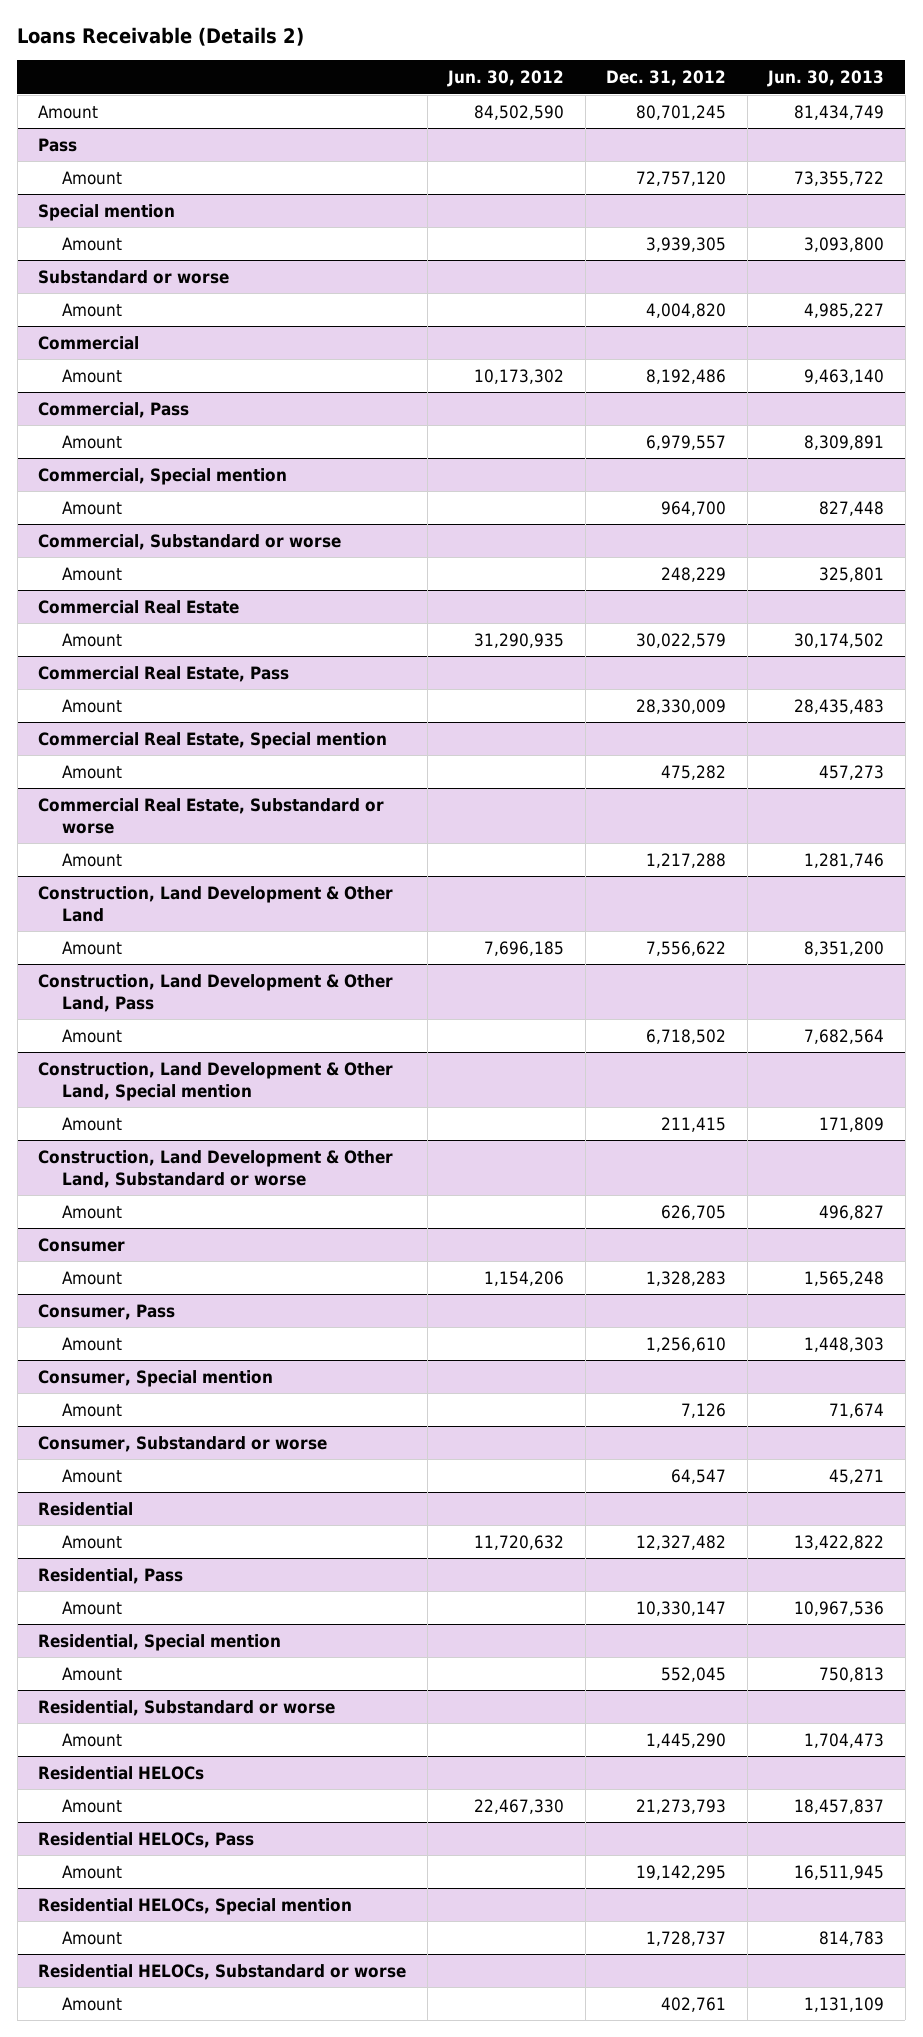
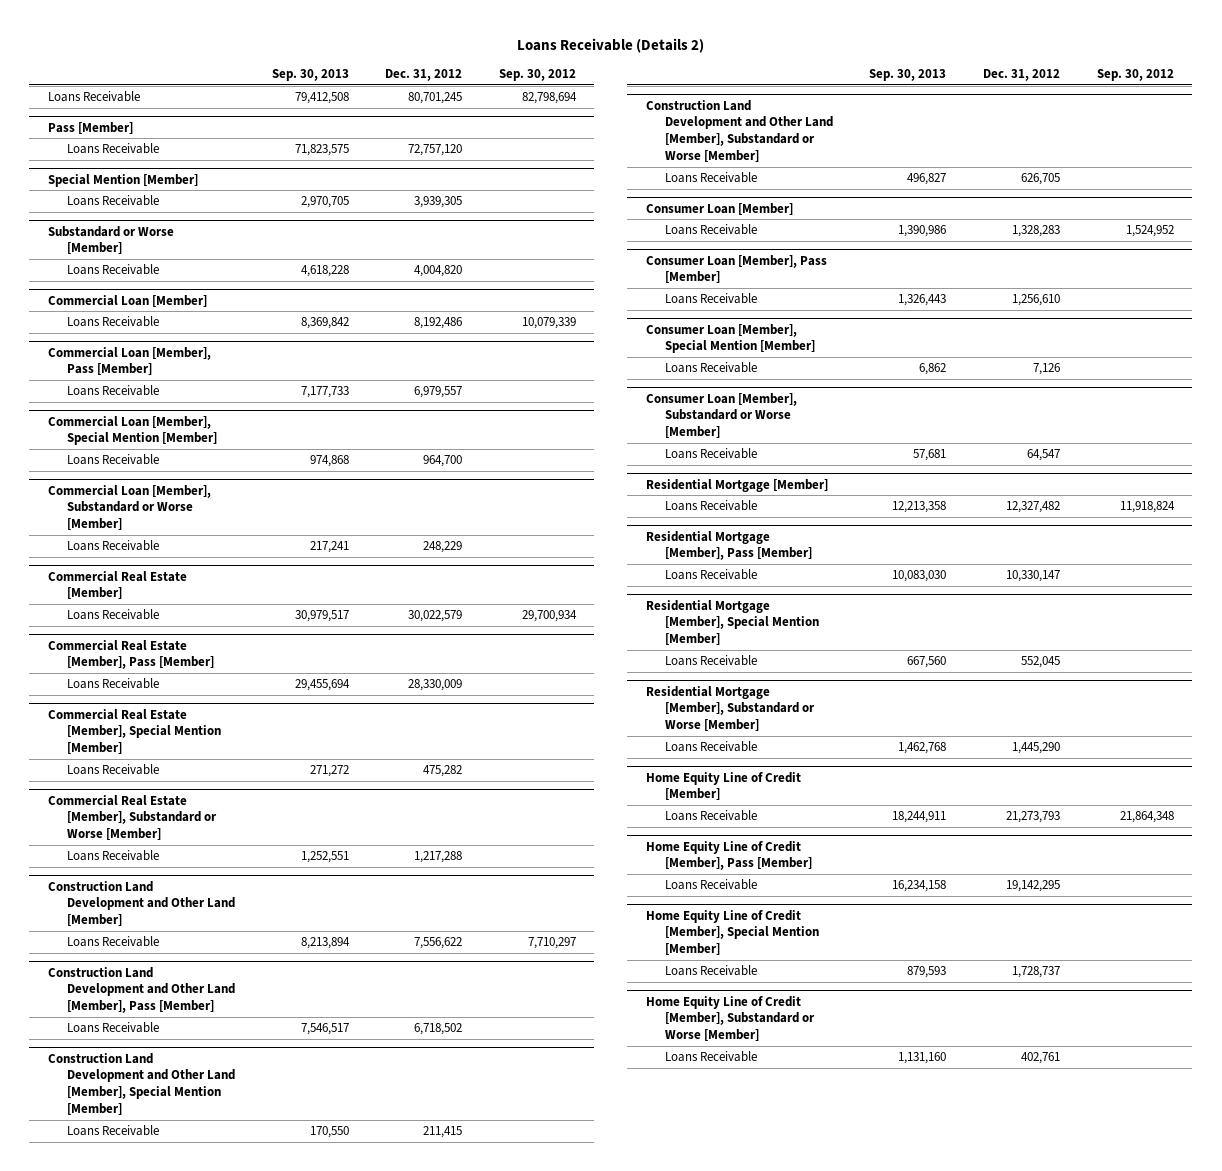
- | Jun. 30, 2012 | Dec. 31, 2012 | Jun. 30, 2013
+ | Sep. 30, 2013 | Dec. 31, 2012 | Sep. 30, 2012
- Amount | 84,502,590 | 80,701,245 | 81,434,749
- Pass
- Amount | | 72,757,120 | 73,355,722
- Special mention
- Amount | | 3,939,305 | 3,093,800
- Substandard or worse
- Amount | | 4,004,820 | 4,985,227
- Commercial
- Amount | 10,173,302 | 8,192,486 | 9,463,140
- Commercial, Pass
- Amount | | 6,979,557 | 8,309,891
- Commercial, Special mention
- Amount | | 964,700 | 827,448
- Commercial, Substandard or worse
- Amount | | 248,229 | 325,801
- Commercial Real Estate
- Amount | 31,290,935 | 30,022,579 | 30,174,502
- Commercial Real Estate, Pass
- Amount | | 28,330,009 | 28,435,483
- Commercial Real Estate, Special mention
- Amount | | 475,282 | 457,273
- Commercial Real Estate, Substandard or worse
- Amount | | 1,217,288 | 1,281,746
- Construction, Land Development & Other Land
- Amount | 7,696,185 | 7,556,622 | 8,351,200
- Construction, Land Development & Other Land, Pass
- Amount | | 6,718,502 | 7,682,564
- Construction, Land Development & Other Land, Special mention
- Amount | | 211,415 | 171,809
- Construction, Land Development & Other Land, Substandard or worse
- Amount | | 626,705 | 496,827
- Consumer
- Amount | 1,154,206 | 1,328,283 | 1,565,248
- Consumer, Pass
- Amount | | 1,256,610 | 1,448,303
- Consumer, Special mention
- Amount | | 7,126 | 71,674
- Consumer, Substandard or worse
- Amount | | 64,547 | 45,271
- Residential
- Amount | 11,720,632 | 12,327,482 | 13,422,822
- Residential, Pass
- Amount | | 10,330,147 | 10,967,536
- Residential, Special mention
- Amount | | 552,045 | 750,813
- Residential, Substandard or worse
- Amount | | 1,445,290 | 1,704,473
- Residential HELOCs
- Amount | 22,467,330 | 21,273,793 | 18,457,837
- Residential HELOCs, Pass
- Amount | | 19,142,295 | 16,511,945
- Residential HELOCs, Special mention
- Amount | | 1,728,737 | 814,783
- Residential HELOCs, Substandard or worse
- Amount | | 402,761 | 1,131,109
+ Loans Receivable | 79,412,508 | 80,701,245 | 82,798,694
+ Pass [Member]
+ Loans Receivable | 71,823,575 | 72,757,120 |
+ Special Mention [Member]
+ Loans Receivable | 2,970,705 | 3,939,305 |
+ Substandard or Worse [Member]
+ Loans Receivable | 4,618,228 | 4,004,820 |
+ Commercial Loan [Member]
+ Loans Receivable | 8,369,842 | 8,192,486 | 10,079,339
+ Commercial Loan [Member], Pass [Member]
+ Loans Receivable | 7,177,733 | 6,979,557 |
+ Commercial Loan [Member], Special Mention [Member]
+ Loans Receivable | 974,868 | 964,700 |
+ Commercial Loan [Member], Substandard or Worse [Member]
+ Loans Receivable | 217,241 | 248,229 |
+ Commercial Real Estate [Member]
+ Loans Receivable | 30,979,517 | 30,022,579 | 29,700,934
+ Commercial Real Estate [Member], Pass [Member]
+ Loans Receivable | 29,455,694 | 28,330,009 |
+ Commercial Real Estate [Member], Special Mention [Member]
+ Loans Receivable | 271,272 | 475,282 |
+ Commercial Real Estate [Member], Substandard or Worse [Member]
+ Loans Receivable | 1,252,551 | 1,217,288 |
+ Construction Land Development and Other Land [Member]
+ Loans Receivable | 8,213,894 | 7,556,622 | 7,710,297
+ Construction Land Development and Other Land [Member], Pass [Member]
+ Loans Receivable | 7,546,517 | 6,718,502 |
+ Construction Land Development and Other Land [Member], Special Mention [Member]
+ Loans Receivable | 170,550 | 211,415 |
+ Construction Land Development and Other Land [Member], Substandard or Worse [Member]
+ Loans Receivable | 496,827 | 626,705 |
+ Consumer Loan [Member]
+ Loans Receivable | 1,390,986 | 1,328,283 | 1,524,952
+ Consumer Loan [Member], Pass [Member]
+ Loans Receivable | 1,326,443 | 1,256,610 |
+ Consumer Loan [Member], Special Mention [Member]
+ Loans Receivable | 6,862 | 7,126 |
+ Consumer Loan [Member], Substandard or Worse [Member]
+ Loans Receivable | 57,681 | 64,547 |
+ Residential Mortgage [Member]
+ Loans Receivable | 12,213,358 | 12,327,482 | 11,918,824
+ Residential Mortgage [Member], Pass [Member]
+ Loans Receivable | 10,083,030 | 10,330,147 |
+ Residential Mortgage [Member], Special Mention [Member]
+ Loans Receivable | 667,560 | 552,045 |
+ Residential Mortgage [Member], Substandard or Worse [Member]
+ Loans Receivable | 1,462,768 | 1,445,290 |
+ Home Equity Line of Credit [Member]
+ Loans Receivable | 18,244,911 | 21,273,793 | 21,864,348
+ Home Equity Line of Credit [Member], Pass [Member]
+ Loans Receivable | 16,234,158 | 19,142,295 |
+ Home Equity Line of Credit [Member], Special Mention [Member]
+ Loans Receivable | 879,593 | 1,728,737 |
+ Home Equity Line of Credit [Member], Substandard or Worse [Member]
+ Loans Receivable | 1,131,160 | 402,761 |

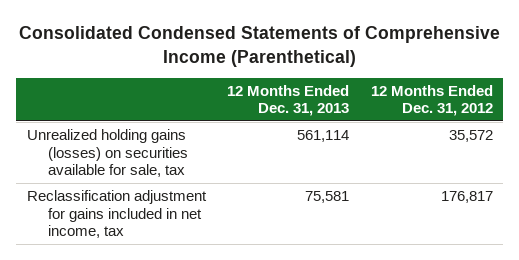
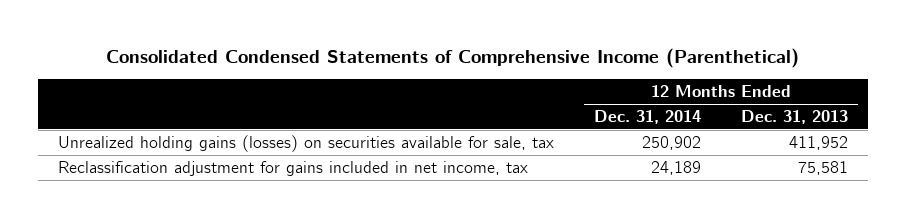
- | 12 Months Ended Dec. 31, 2013 | 12 Months Ended Dec. 31, 2012
+ | 12 Months Ended Dec. 31, 2014 | 12 Months Ended Dec. 31, 2013
- Unrealized holding gains (losses) on securities available for sale, tax | 561,114 | 35,572
+ Unrealized holding gains (losses) on securities available for sale, tax | 250,902 | 411,952

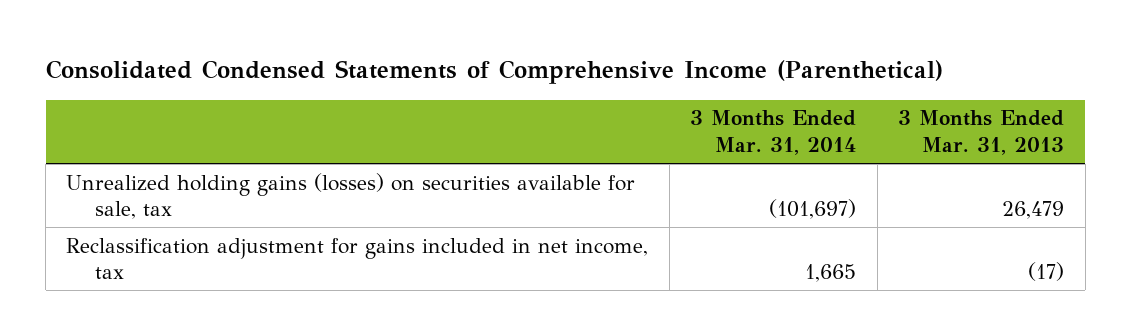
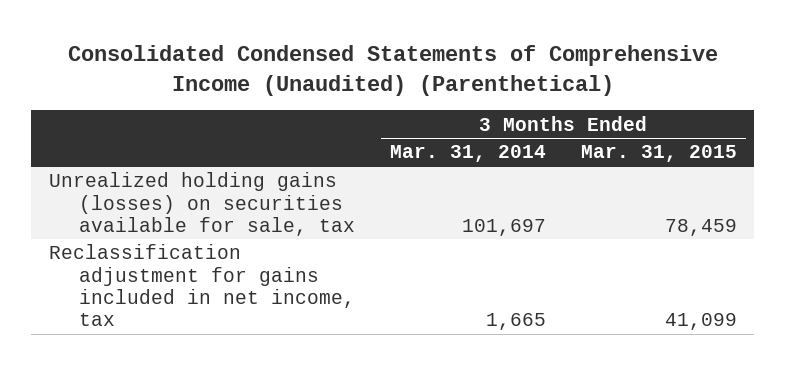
- Consolidated Condensed Statements of Comprehensive Income (Parenthetical)
+ Consolidated Condensed Statements of Comprehensive Income (Unaudited) (Parenthetical)
- | 3 Months Ended Mar. 31, 2014 | 3 Months Ended Mar. 31, 2013
+ | 3 Months Ended Mar. 31, 2014 | 3 Months Ended Mar. 31, 2015
- Unrealized holding gains (losses) on securities available for sale, tax | (101,697) | 26,479
+ Unrealized holding gains (losses) on securities available for sale, tax | 101,697 | 78,459

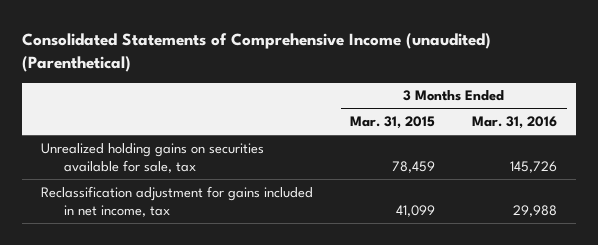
- Consolidated Condensed Statements of Comprehensive Income (Unaudited) (Parenthetical)
+ Consolidated Statements of Comprehensive Income (unaudited) (Parenthetical)
- | 3 Months Ended Mar. 31, 2014 | 3 Months Ended Mar. 31, 2015
+ | 3 Months Ended Mar. 31, 2015 | 3 Months Ended Mar. 31, 2016
- Unrealized holding gains (losses) on securities available for sale, tax | 101,697 | 78,459
+ Unrealized holding gains on securities available for sale, tax | 78,459 | 145,726

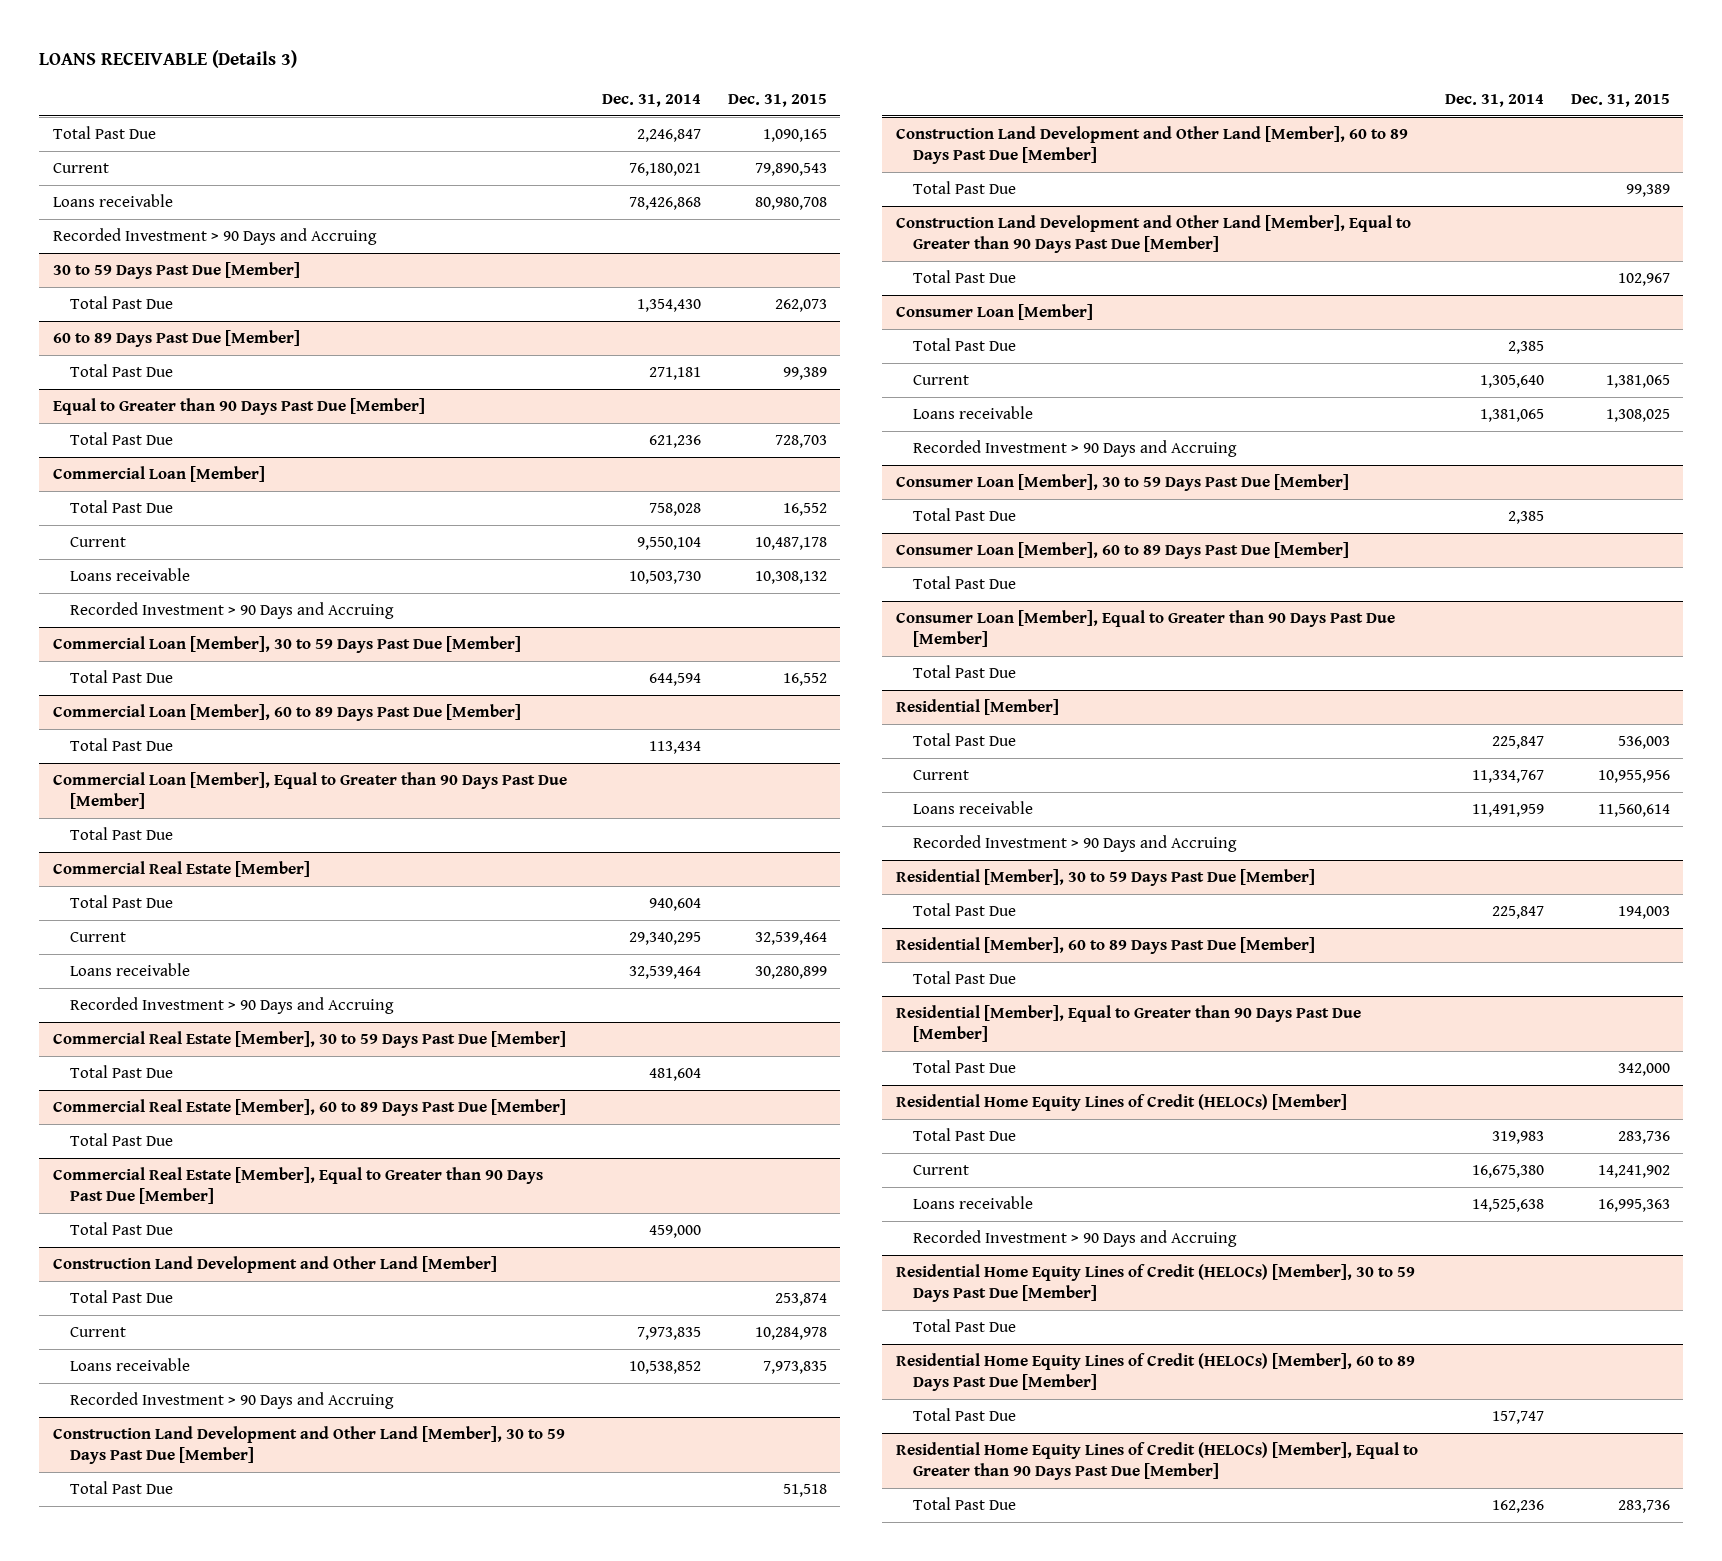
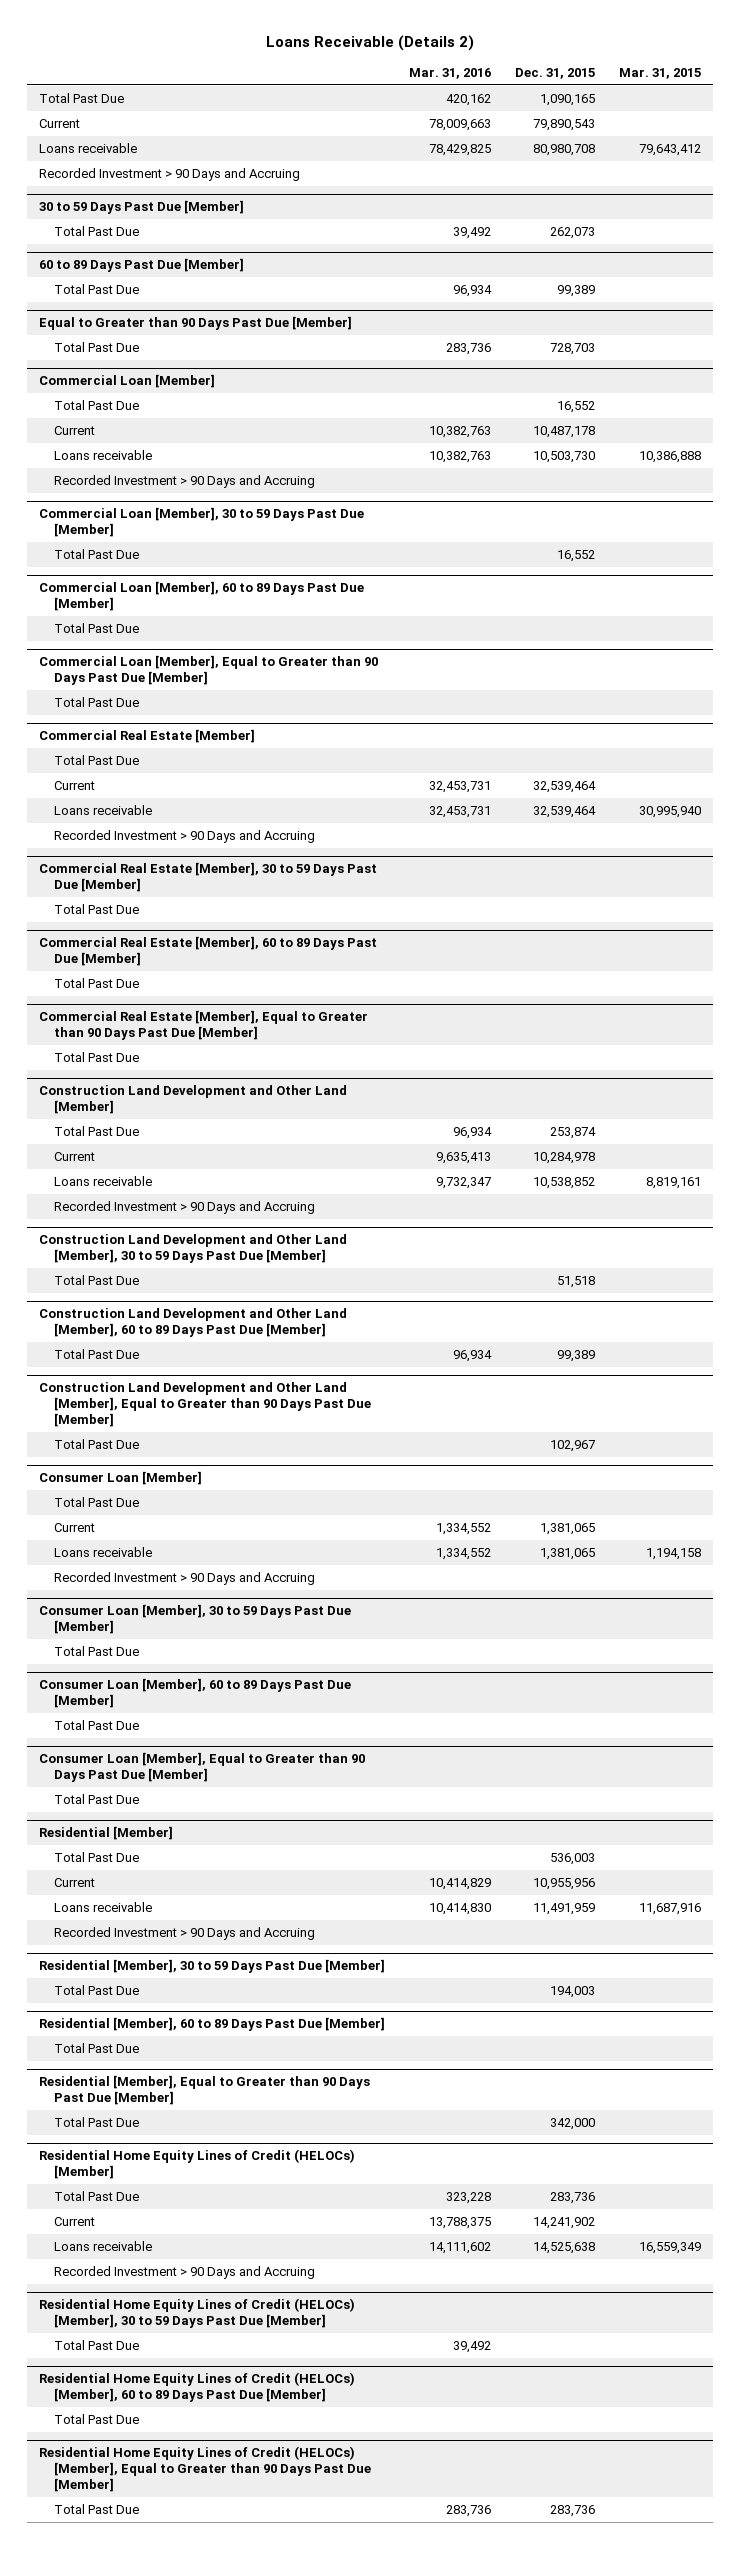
- LOANS RECEIVABLE (Details 3)
+ Loans Receivable (Details 2)
- | Dec. 31, 2014 | Dec. 31, 2015
+ | Mar. 31, 2016 | Dec. 31, 2015 | Mar. 31, 2015
@ Commercial Loan [Member]
- Loans receivable | 10,503,730 | 10,308,132
+ Loans receivable | 10,382,763 | 10,503,730 | 10,386,888
@ Commercial Real Estate [Member]
- Loans receivable | 32,539,464 | 30,280,899
+ Loans receivable | 32,453,731 | 32,539,464 | 30,995,940
@ Construction Land Development and Other Land [Member]
- Loans receivable | 10,538,852 | 7,973,835
+ Loans receivable | 9,732,347 | 10,538,852 | 8,819,161
@ Consumer Loan [Member]
- Loans receivable | 1,381,065 | 1,308,025
+ Loans receivable | 1,334,552 | 1,381,065 | 1,194,158
@ Residential [Member]
- Loans receivable | 11,491,959 | 11,560,614
+ Loans receivable | 10,414,830 | 11,491,959 | 11,687,916
@ Residential Home Equity Lines of Credit (HELOCs) [Member]
- Loans receivable | 14,525,638 | 16,995,363
+ Loans receivable | 14,111,602 | 14,525,638 | 16,559,349

